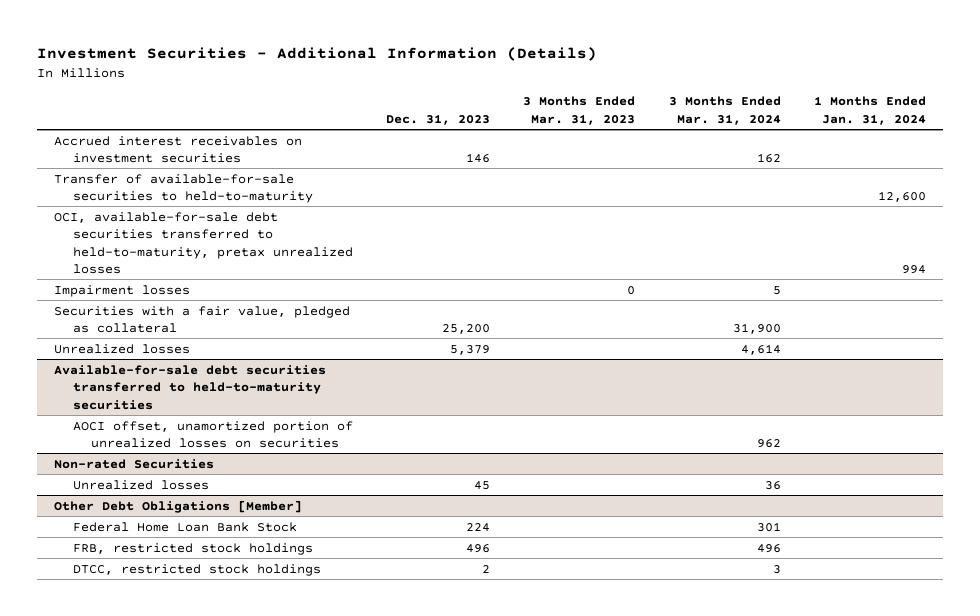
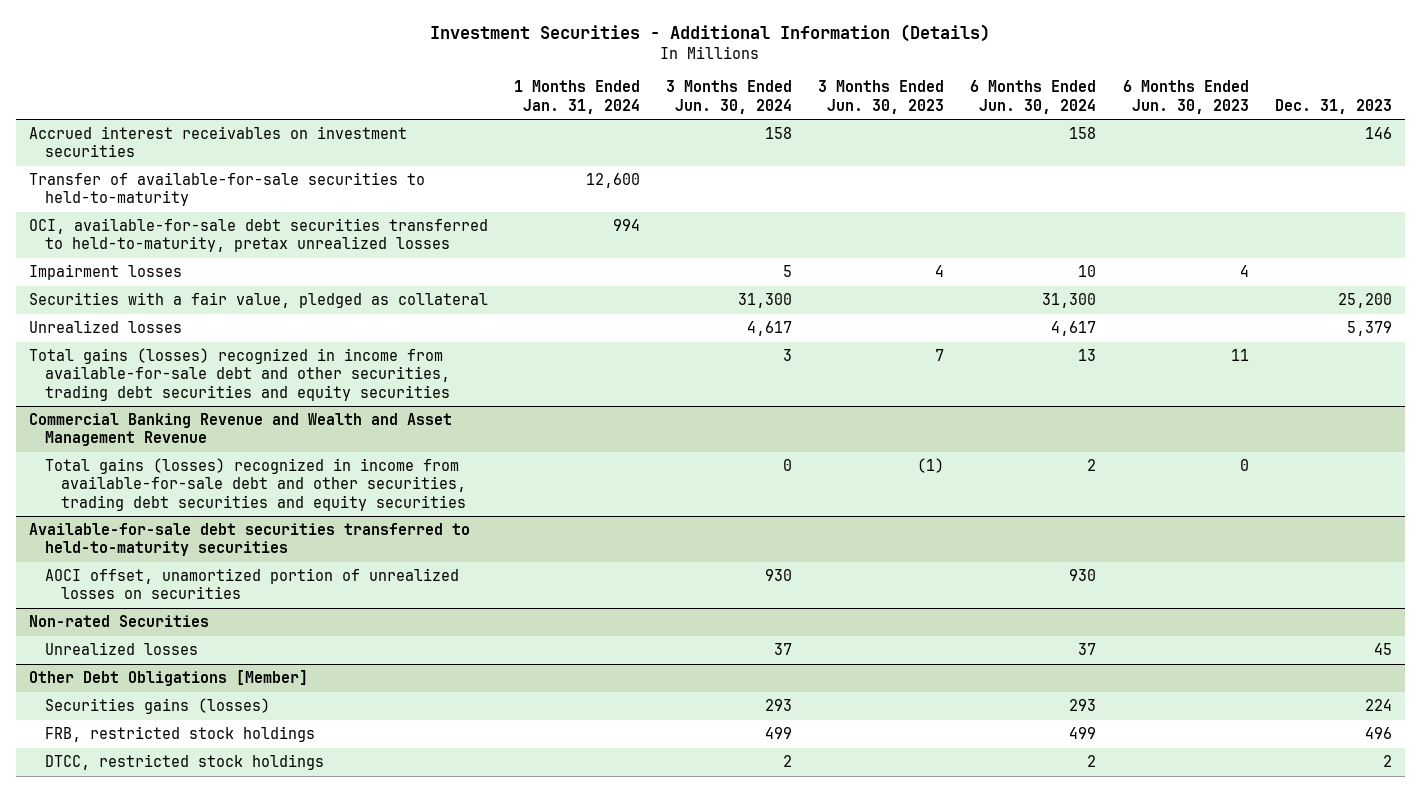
- | Dec. 31, 2023 | 3 Months Ended Mar. 31, 2023 | 3 Months Ended Mar. 31, 2024 | 1 Months Ended Jan. 31, 2024
+ | 1 Months Ended Jan. 31, 2024 | 3 Months Ended Jun. 30, 2024 | 3 Months Ended Jun. 30, 2023 | 6 Months Ended Jun. 30, 2024 | 6 Months Ended Jun. 30, 2023 | Dec. 31, 2023
+ Total gains (losses) recognized in income from available-for-sale debt and other securities, trading debt securities and equity securities | | 3 | 7 | 13 | 11 |
+ Commercial Banking Revenue and Wealth and Asset Management Revenue
+ Total gains (losses) recognized in income from available-for-sale debt and other securities, trading debt securities and equity securities | | 0 | (1) | 2 | 0 |
@ Other Debt Obligations [Member]
- Federal Home Loan Bank Stock | 224 | | 301 |
+ Securities gains (losses) | | 293 | | 293 | | 224

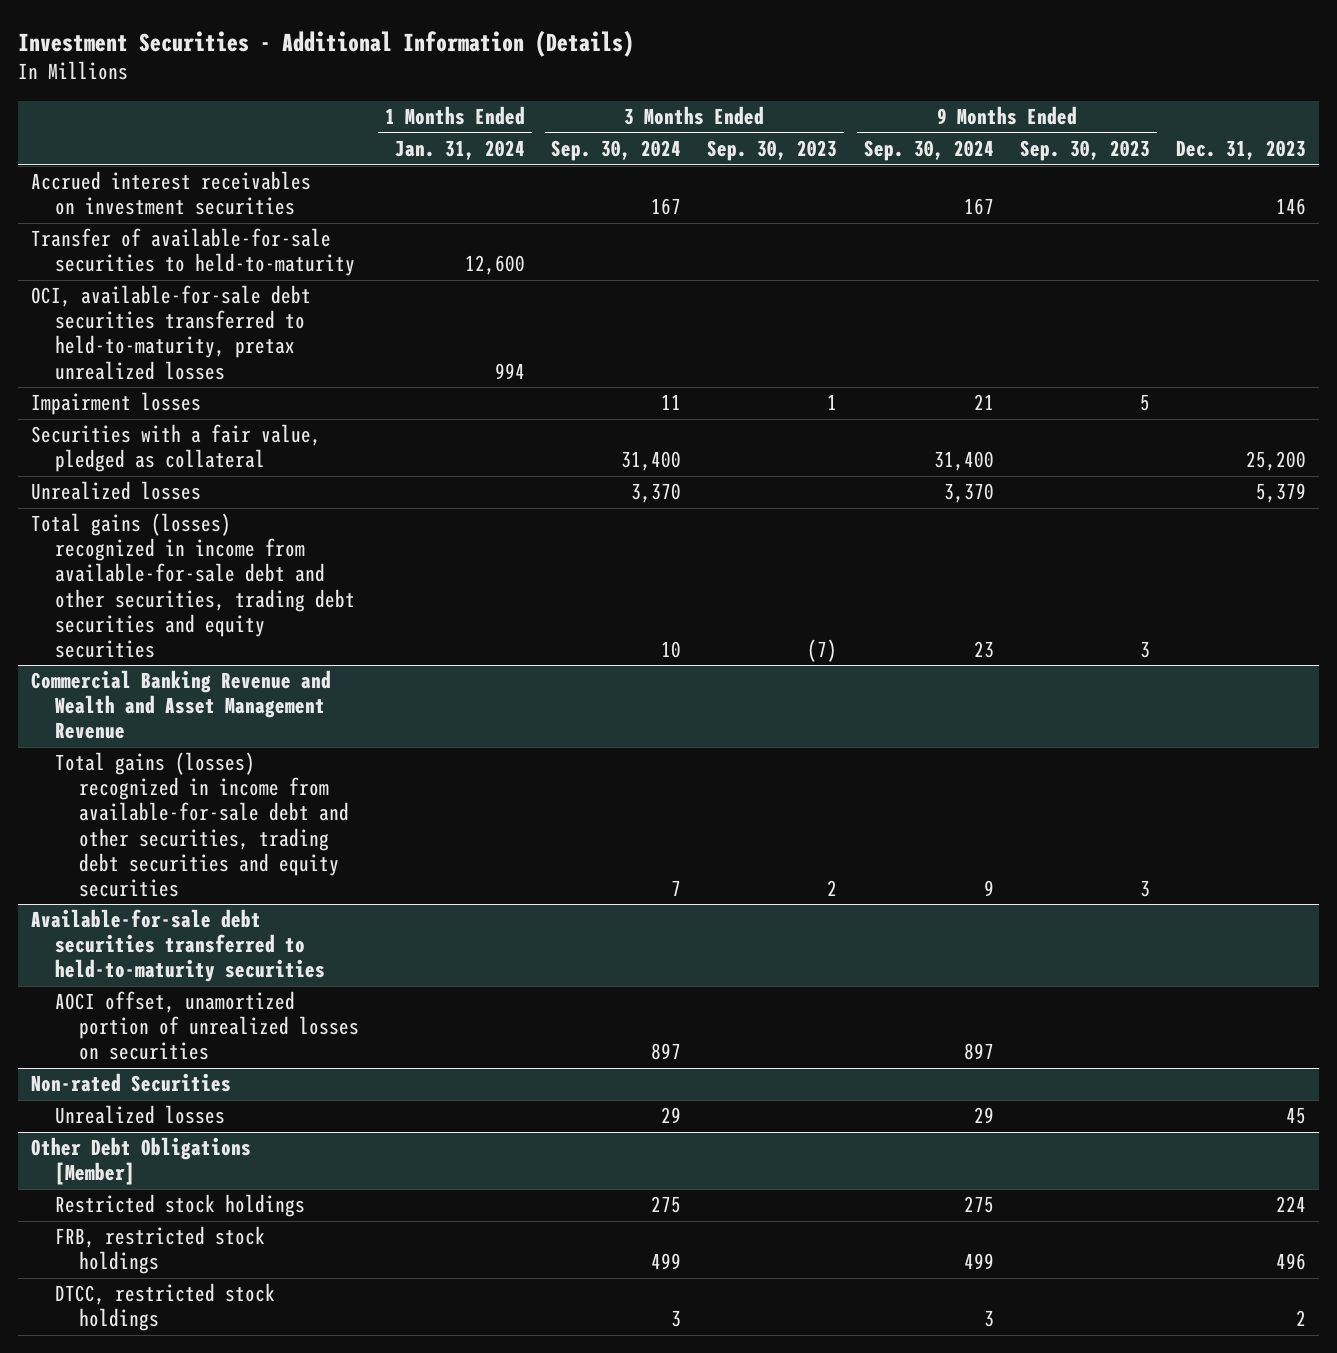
- | 1 Months Ended Jan. 31, 2024 | 3 Months Ended Jun. 30, 2024 | 3 Months Ended Jun. 30, 2023 | 6 Months Ended Jun. 30, 2024 | 6 Months Ended Jun. 30, 2023 | Dec. 31, 2023
+ | 1 Months Ended Jan. 31, 2024 | 3 Months Ended Sep. 30, 2024 | 3 Months Ended Sep. 30, 2023 | 9 Months Ended Sep. 30, 2024 | 9 Months Ended Sep. 30, 2023 | Dec. 31, 2023
@ Other Debt Obligations [Member]
- Securities gains (losses) | | 293 | | 293 | | 224
+ Restricted stock holdings | | 275 | | 275 | | 224

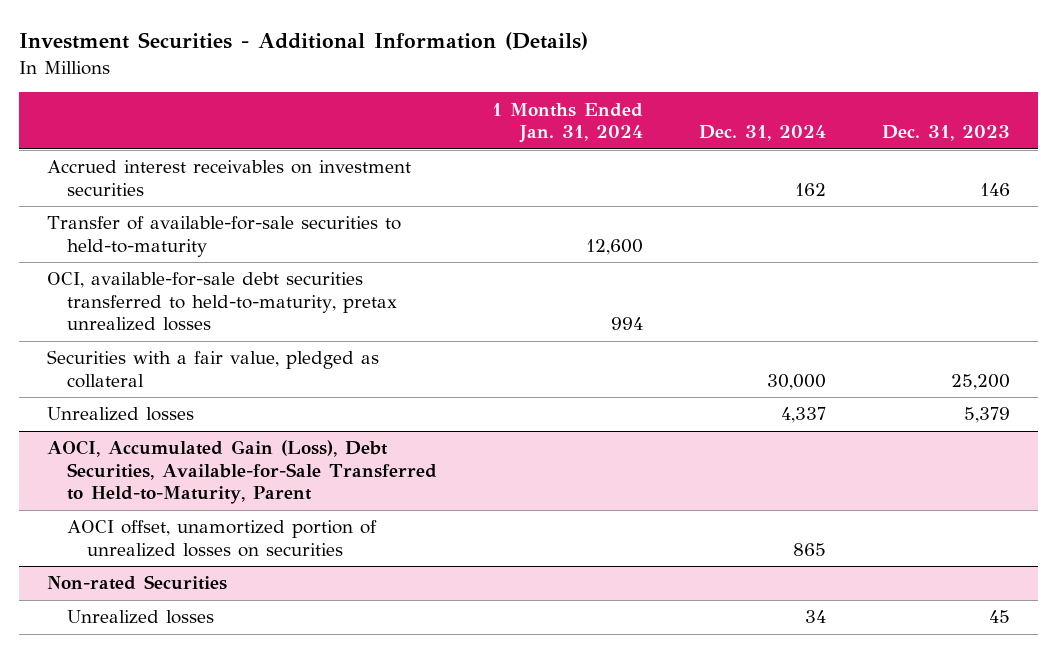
- | 1 Months Ended Jan. 31, 2024 | 3 Months Ended Sep. 30, 2024 | 3 Months Ended Sep. 30, 2023 | 9 Months Ended Sep. 30, 2024 | 9 Months Ended Sep. 30, 2023 | Dec. 31, 2023
+ | 1 Months Ended Jan. 31, 2024 | Dec. 31, 2024 | Dec. 31, 2023
- Impairment losses | | 11 | 1 | 21 | 5 |
- Total gains (losses) recognized in income from available-for-sale debt and other securities, trading debt securities and equity securities | | 10 | (7) | 23 | 3 |
- Commercial Banking Revenue and Wealth and Asset Management Revenue
- Total gains (losses) recognized in income from available-for-sale debt and other securities, trading debt securities and equity securities | | 7 | 2 | 9 | 3 |
- Available-for-sale debt securities transferred to held-to-maturity securities
+ AOCI, Accumulated Gain (Loss), Debt Securities, Available-for-Sale Transferred to Held-to-Maturity, Parent
- Other Debt Obligations [Member]
- Restricted stock holdings | | 275 | | 275 | | 224
- FRB, restricted stock holdings | | 499 | | 499 | | 496
- DTCC, restricted stock holdings | | 3 | | 3 | | 2

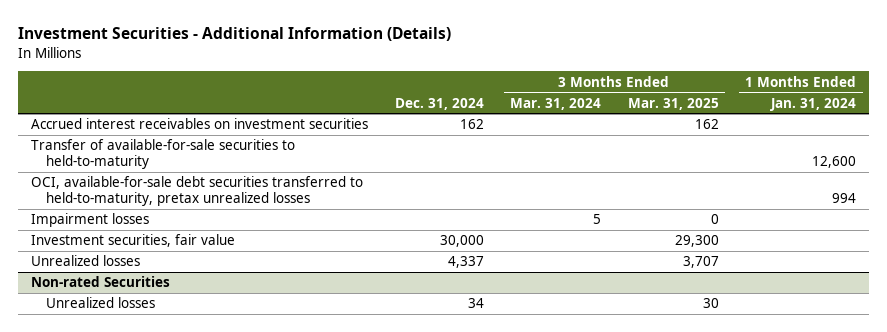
- | 1 Months Ended Jan. 31, 2024 | Dec. 31, 2024 | Dec. 31, 2023
+ | Dec. 31, 2024 | 3 Months Ended Mar. 31, 2024 | 3 Months Ended Mar. 31, 2025 | 1 Months Ended Jan. 31, 2024
- Securities with a fair value, pledged as collateral | | 30,000 | 25,200
+ Impairment losses | | 5 | 0 |
+ Investment securities, fair value | 30,000 | | 29,300 |
- AOCI, Accumulated Gain (Loss), Debt Securities, Available-for-Sale Transferred to Held-to-Maturity, Parent
- AOCI offset, unamortized portion of unrealized losses on securities | | 865 |

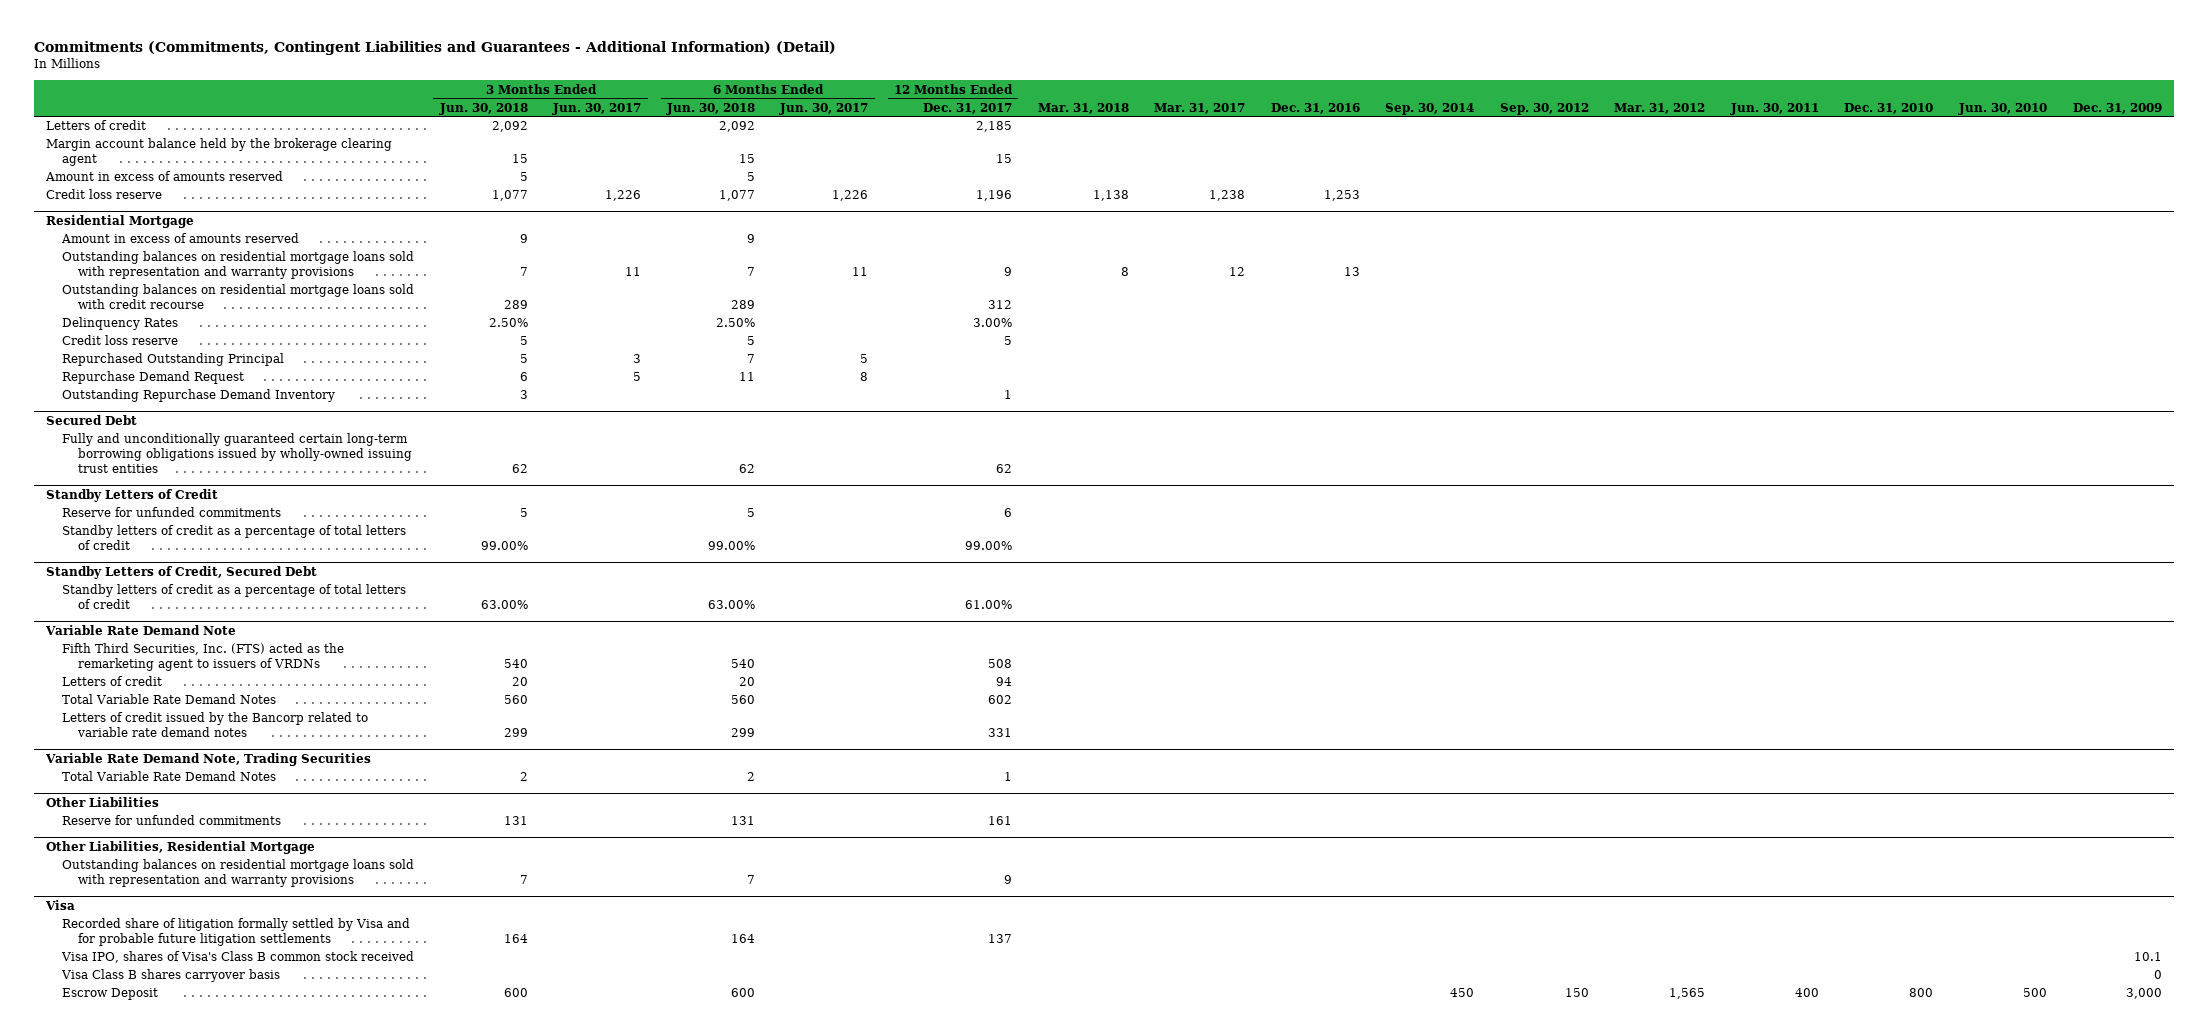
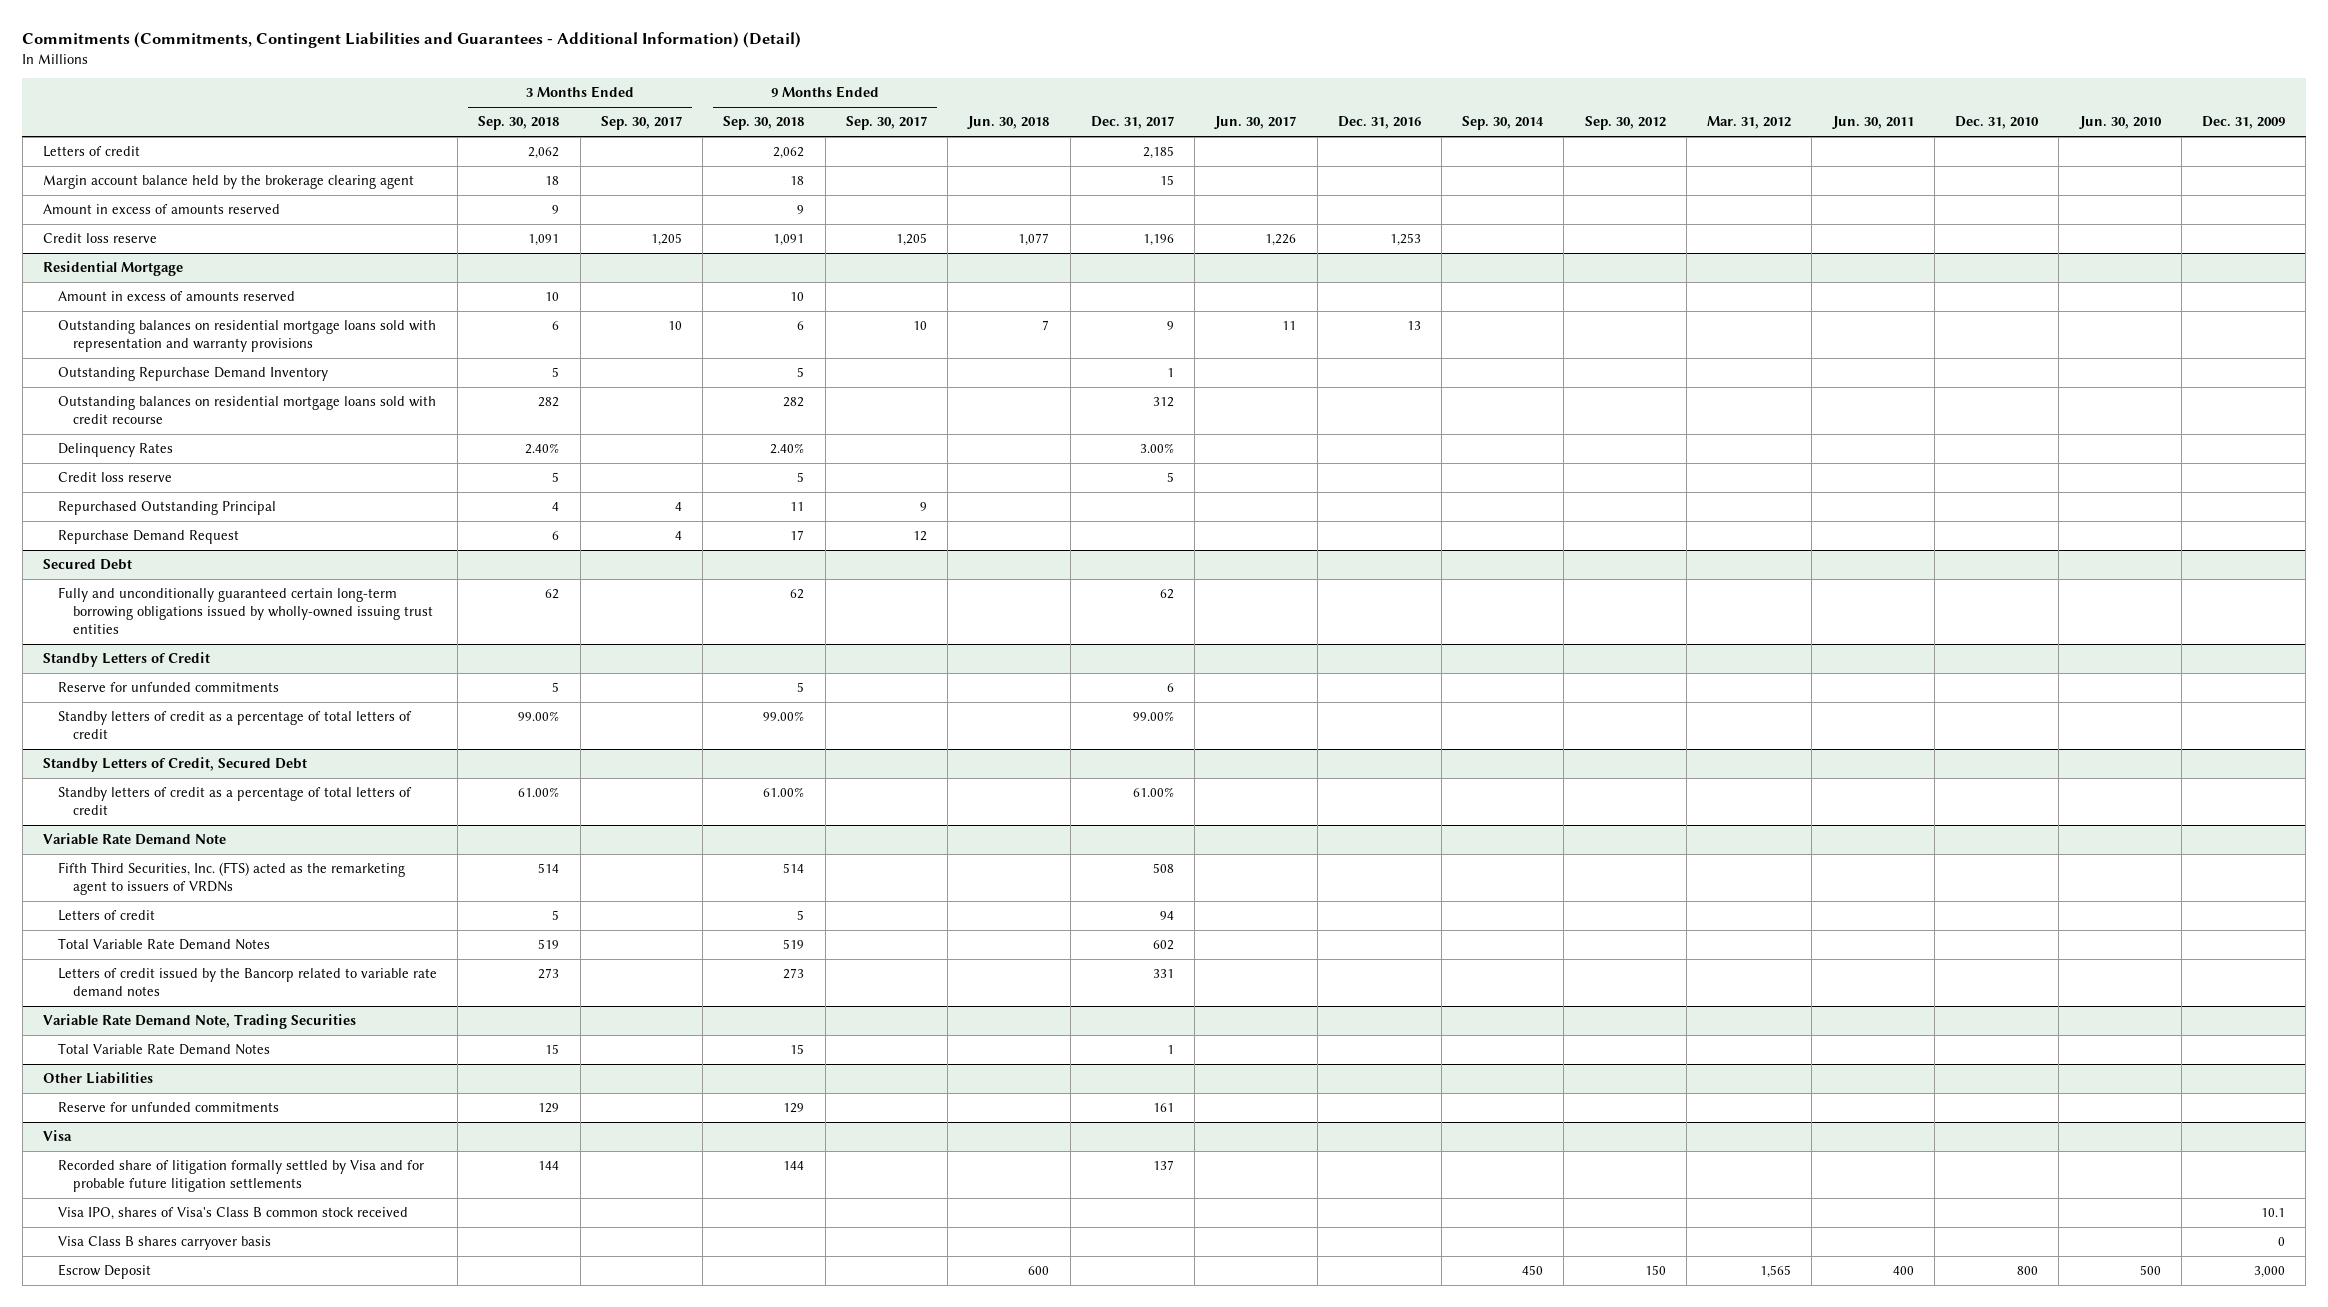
- | 3 Months Ended Jun. 30, 2018 | 3 Months Ended Jun. 30, 2017 | 6 Months Ended Jun. 30, 2018 | 6 Months Ended Jun. 30, 2017 | 12 Months Ended Dec. 31, 2017 | Mar. 31, 2018 | Mar. 31, 2017 | Dec. 31, 2016 | Sep. 30, 2014 | Sep. 30, 2012 | Mar. 31, 2012 | Jun. 30, 2011 | Dec. 31, 2010 | Jun. 30, 2010 | Dec. 31, 2009
+ | 3 Months Ended Sep. 30, 2018 | 3 Months Ended Sep. 30, 2017 | 9 Months Ended Sep. 30, 2018 | 9 Months Ended Sep. 30, 2017 | Jun. 30, 2018 | Dec. 31, 2017 | Jun. 30, 2017 | Dec. 31, 2016 | Sep. 30, 2014 | Sep. 30, 2012 | Mar. 31, 2012 | Jun. 30, 2011 | Dec. 31, 2010 | Jun. 30, 2010 | Dec. 31, 2009
@ Residential Mortgage
moved up: Outstanding Repurchase Demand Inventory | 5 | | 5 | | | 1 | | | | | | | | |
- Other Liabilities, Residential Mortgage
- Outstanding balances on residential mortgage loans sold with representation and warranty provisions | 7 | | 7 | | 9 | | | | | | | | | |

